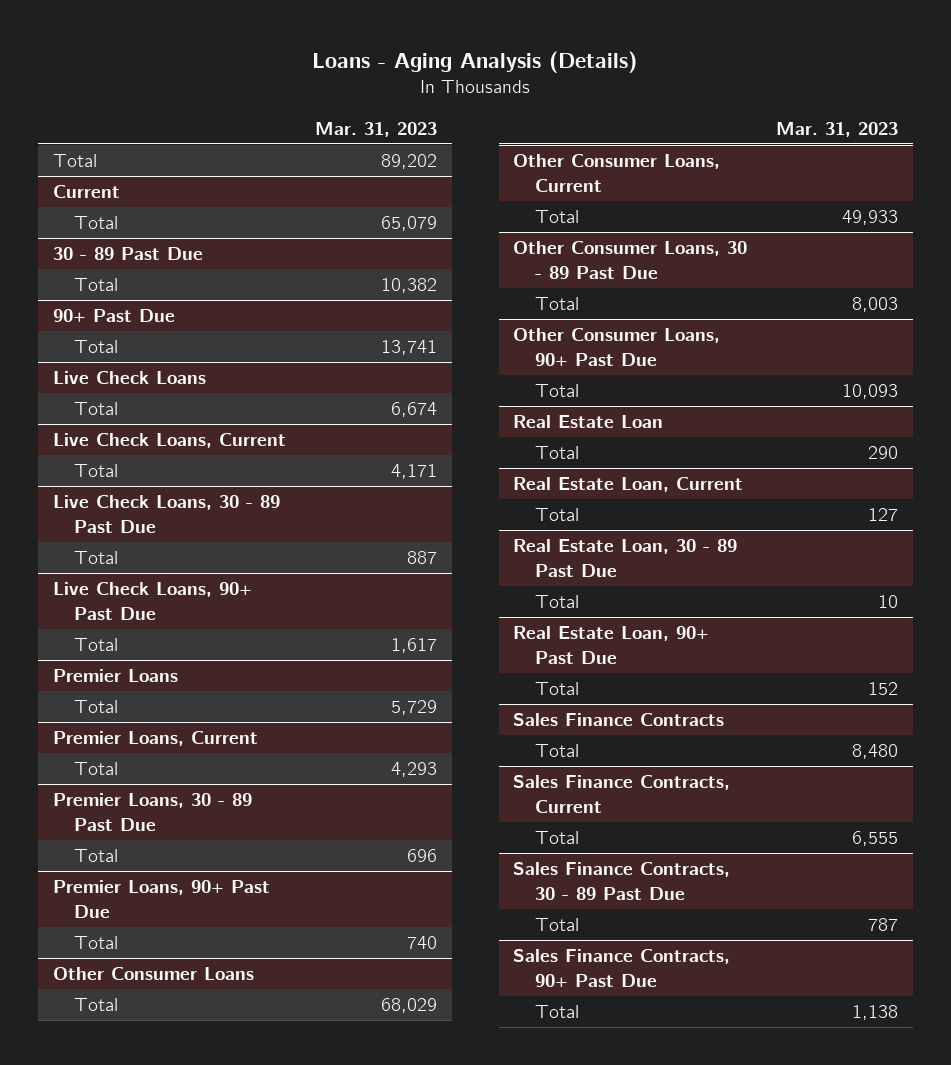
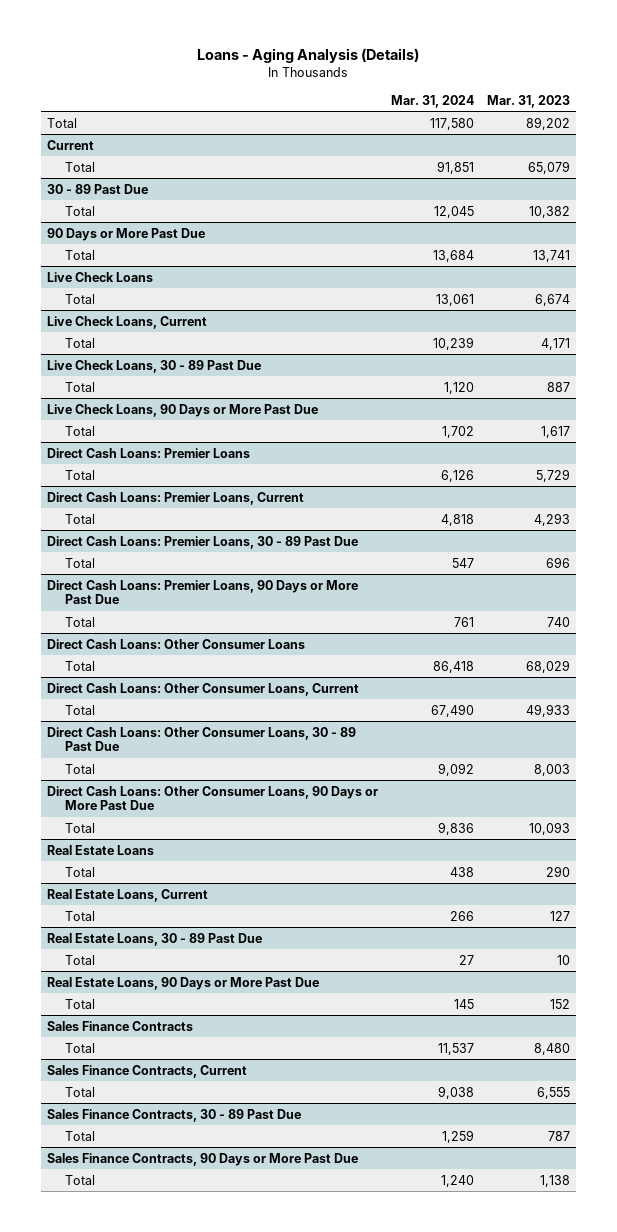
- | Mar. 31, 2023
+ | Mar. 31, 2024 | Mar. 31, 2023
- 90+ Past Due
+ 90 Days or More Past Due
- Live Check Loans, 90+ Past Due
+ Live Check Loans, 90 Days or More Past Due
- Premier Loans
+ Direct Cash Loans: Premier Loans
- Premier Loans, Current
+ Direct Cash Loans: Premier Loans, Current
- Premier Loans, 30 - 89 Past Due
+ Direct Cash Loans: Premier Loans, 30 - 89 Past Due
- Premier Loans, 90+ Past Due
+ Direct Cash Loans: Premier Loans, 90 Days or More Past Due
- Other Consumer Loans
+ Direct Cash Loans: Other Consumer Loans
- Other Consumer Loans, Current
+ Direct Cash Loans: Other Consumer Loans, Current
- Other Consumer Loans, 30 - 89 Past Due
+ Direct Cash Loans: Other Consumer Loans, 30 - 89 Past Due
- Other Consumer Loans, 90+ Past Due
+ Direct Cash Loans: Other Consumer Loans, 90 Days or More Past Due
- Real Estate Loan
+ Real Estate Loans
- Real Estate Loan, Current
+ Real Estate Loans, Current
- Real Estate Loan, 30 - 89 Past Due
+ Real Estate Loans, 30 - 89 Past Due
- Real Estate Loan, 90+ Past Due
+ Real Estate Loans, 90 Days or More Past Due
- Sales Finance Contracts, 90+ Past Due
+ Sales Finance Contracts, 90 Days or More Past Due

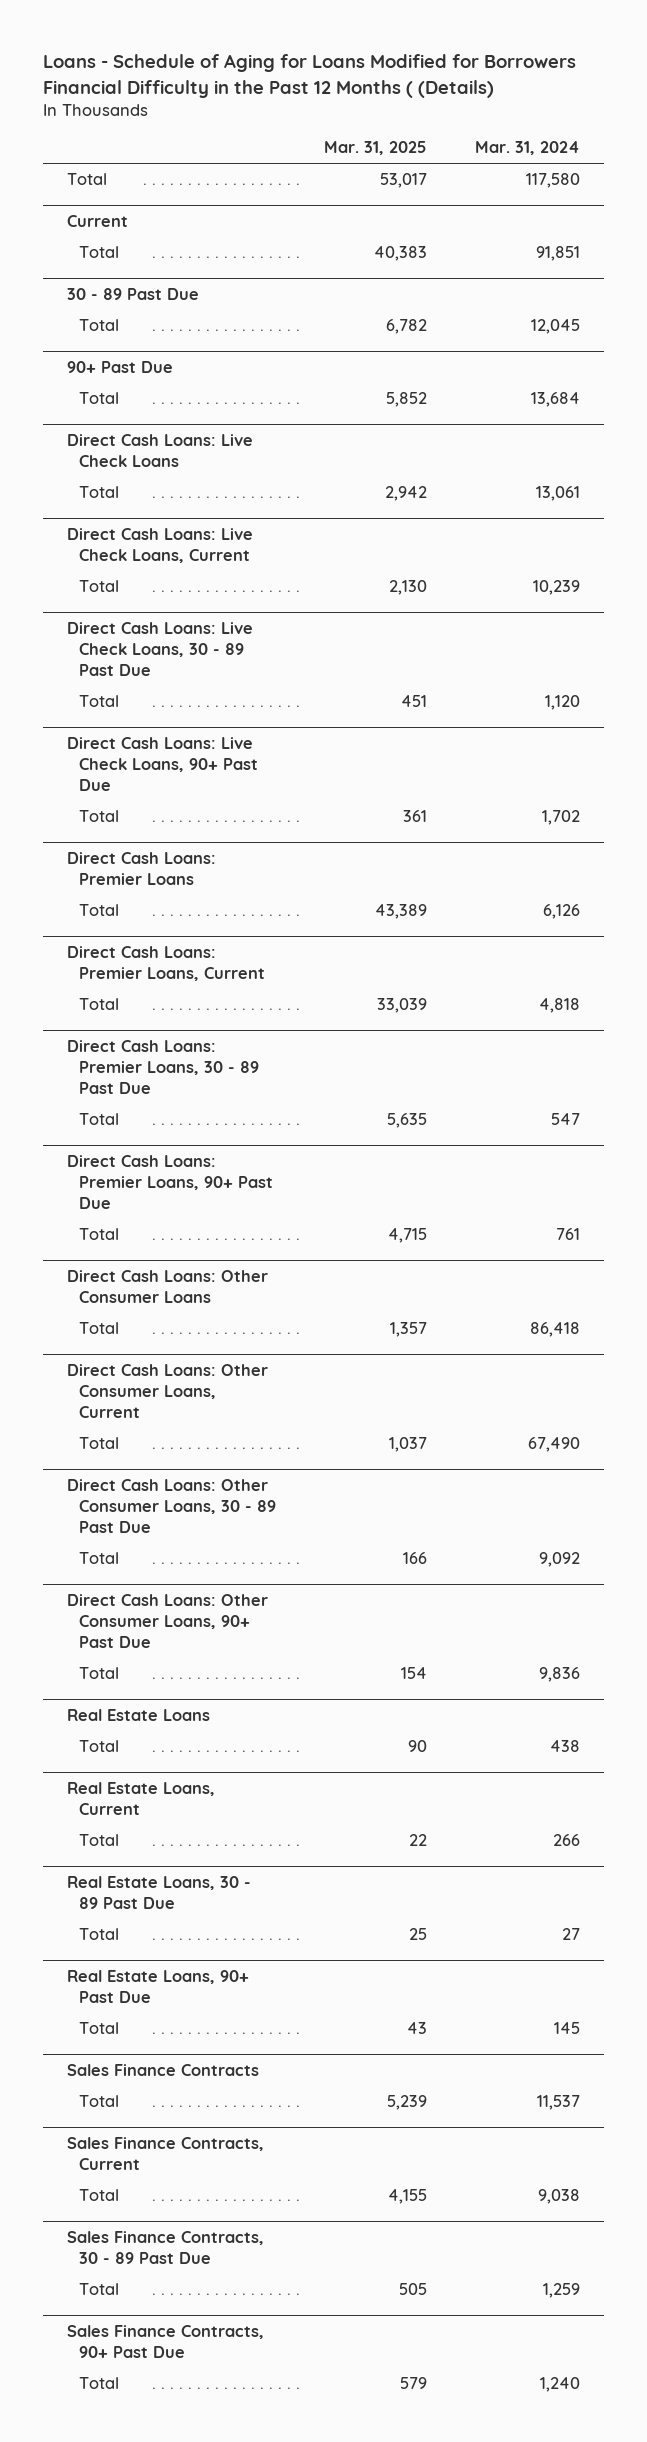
- Loans - Aging Analysis (Details)
+ Loans - Schedule of Aging for Loans Modified for Borrowers Financial Difficulty in the Past 12 Months ( (Details)
- | Mar. 31, 2024 | Mar. 31, 2023
+ | Mar. 31, 2025 | Mar. 31, 2024
- 90 Days or More Past Due
+ 90+ Past Due
- Live Check Loans
+ Direct Cash Loans: Live Check Loans
- Live Check Loans, Current
+ Direct Cash Loans: Live Check Loans, Current
- Live Check Loans, 30 - 89 Past Due
+ Direct Cash Loans: Live Check Loans, 30 - 89 Past Due
- Live Check Loans, 90 Days or More Past Due
+ Direct Cash Loans: Live Check Loans, 90+ Past Due
- Direct Cash Loans: Premier Loans, 90 Days or More Past Due
+ Direct Cash Loans: Premier Loans, 90+ Past Due
- Direct Cash Loans: Other Consumer Loans, 90 Days or More Past Due
+ Direct Cash Loans: Other Consumer Loans, 90+ Past Due
- Real Estate Loans, 90 Days or More Past Due
+ Real Estate Loans, 90+ Past Due
- Sales Finance Contracts, 90 Days or More Past Due
+ Sales Finance Contracts, 90+ Past Due

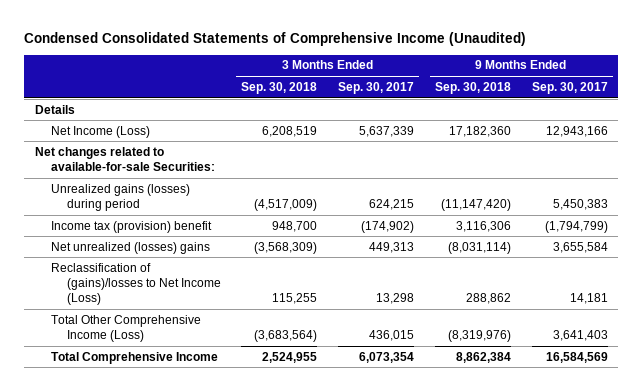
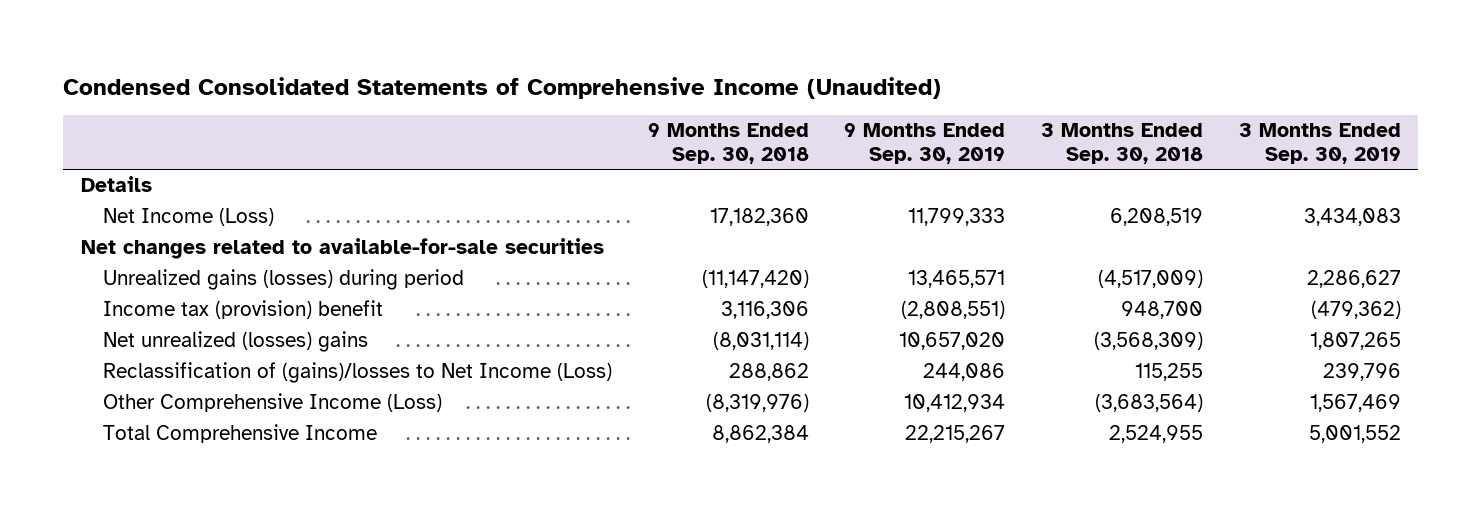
- | 3 Months Ended Sep. 30, 2018 | 3 Months Ended Sep. 30, 2017 | 9 Months Ended Sep. 30, 2018 | 9 Months Ended Sep. 30, 2017
+ | 9 Months Ended Sep. 30, 2018 | 9 Months Ended Sep. 30, 2019 | 3 Months Ended Sep. 30, 2018 | 3 Months Ended Sep. 30, 2019
- Net changes related to available-for-sale Securities:
+ Net changes related to available-for-sale securities
- Total Other Comprehensive Income (Loss) | (3,683,564) | 436,015 | (8,319,976) | 3,641,403
+ Other Comprehensive Income (Loss) | (8,319,976) | 10,412,934 | (3,683,564) | 1,567,469

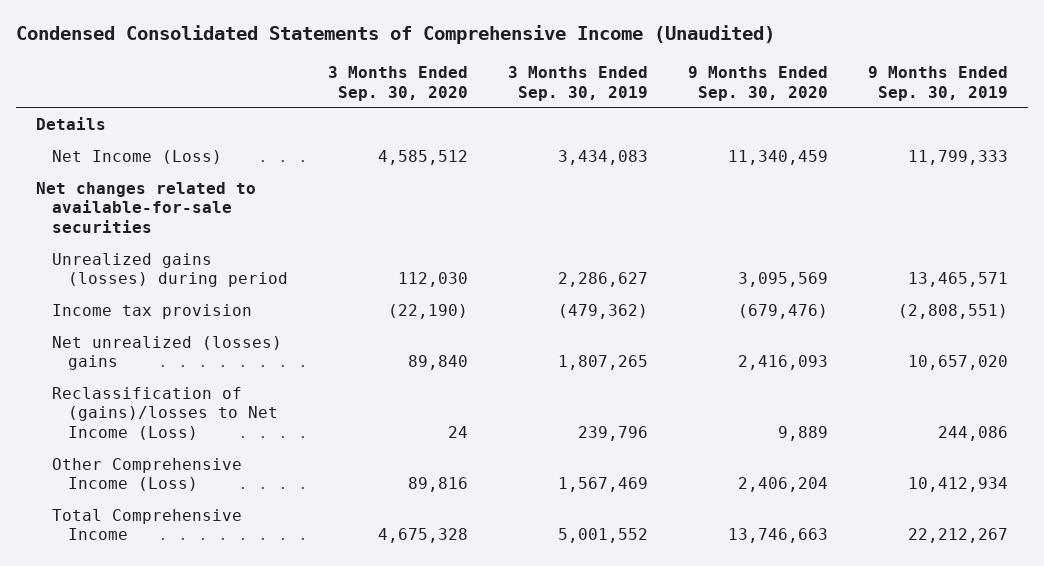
- | 9 Months Ended Sep. 30, 2018 | 9 Months Ended Sep. 30, 2019 | 3 Months Ended Sep. 30, 2018 | 3 Months Ended Sep. 30, 2019
+ | 3 Months Ended Sep. 30, 2020 | 3 Months Ended Sep. 30, 2019 | 9 Months Ended Sep. 30, 2020 | 9 Months Ended Sep. 30, 2019
- Income tax (provision) benefit | 3,116,306 | (2,808,551) | 948,700 | (479,362)
+ Income tax provision | (22,190) | (479,362) | (679,476) | (2,808,551)
- Total Comprehensive Income | 8,862,384 | 22,215,267 | 2,524,955 | 5,001,552
+ Total Comprehensive Income | 4,675,328 | 5,001,552 | 13,746,663 | 22,212,267

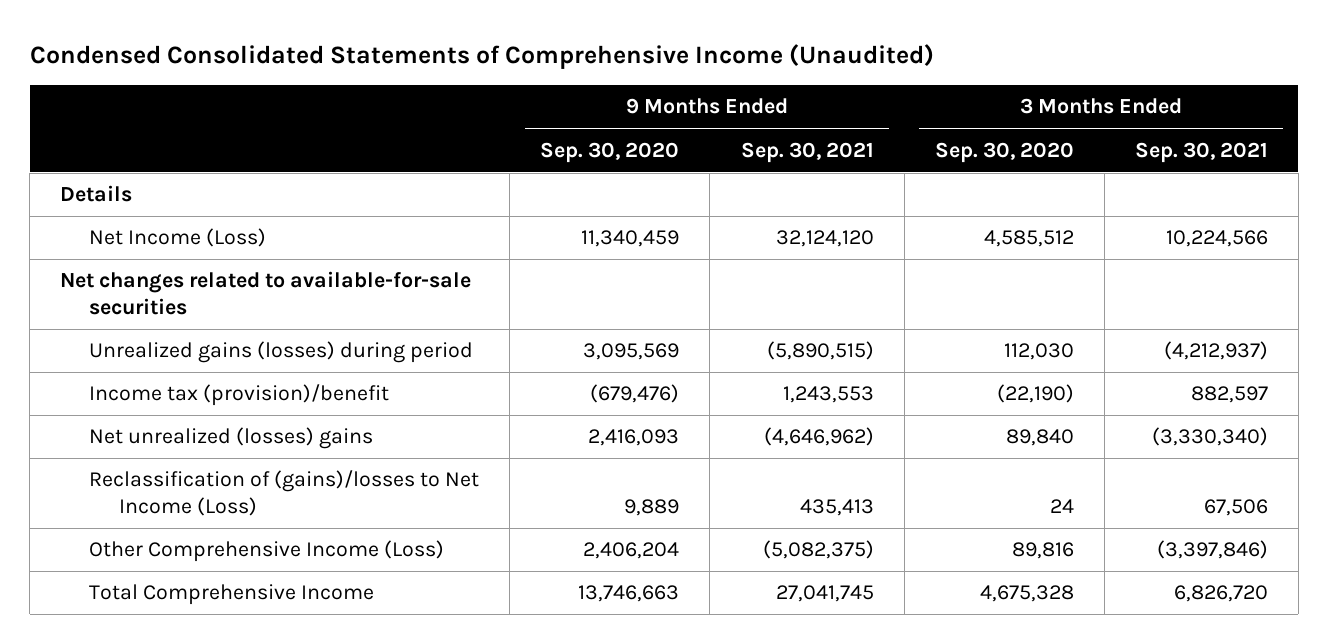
- | 3 Months Ended Sep. 30, 2020 | 3 Months Ended Sep. 30, 2019 | 9 Months Ended Sep. 30, 2020 | 9 Months Ended Sep. 30, 2019
+ | 9 Months Ended Sep. 30, 2020 | 9 Months Ended Sep. 30, 2021 | 3 Months Ended Sep. 30, 2020 | 3 Months Ended Sep. 30, 2021
- Income tax provision | (22,190) | (479,362) | (679,476) | (2,808,551)
+ Income tax (provision)/benefit | (679,476) | 1,243,553 | (22,190) | 882,597

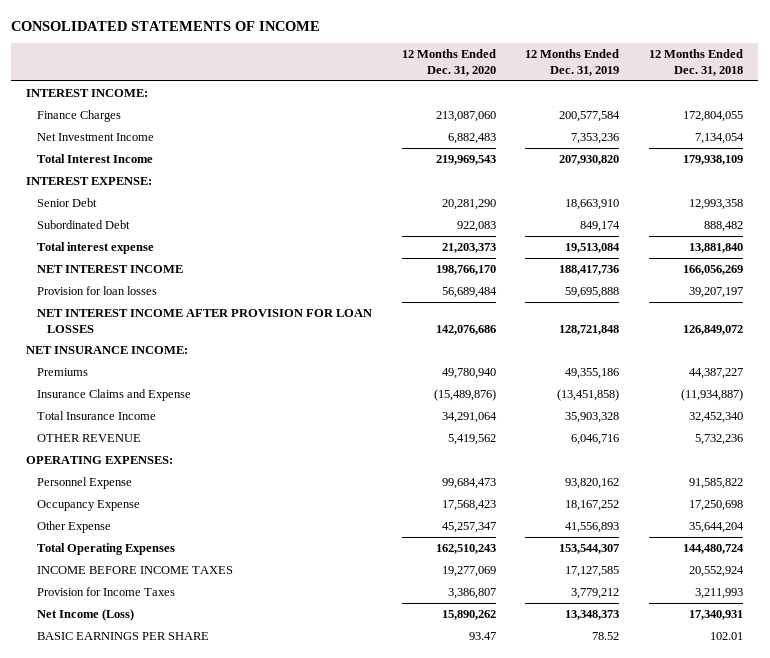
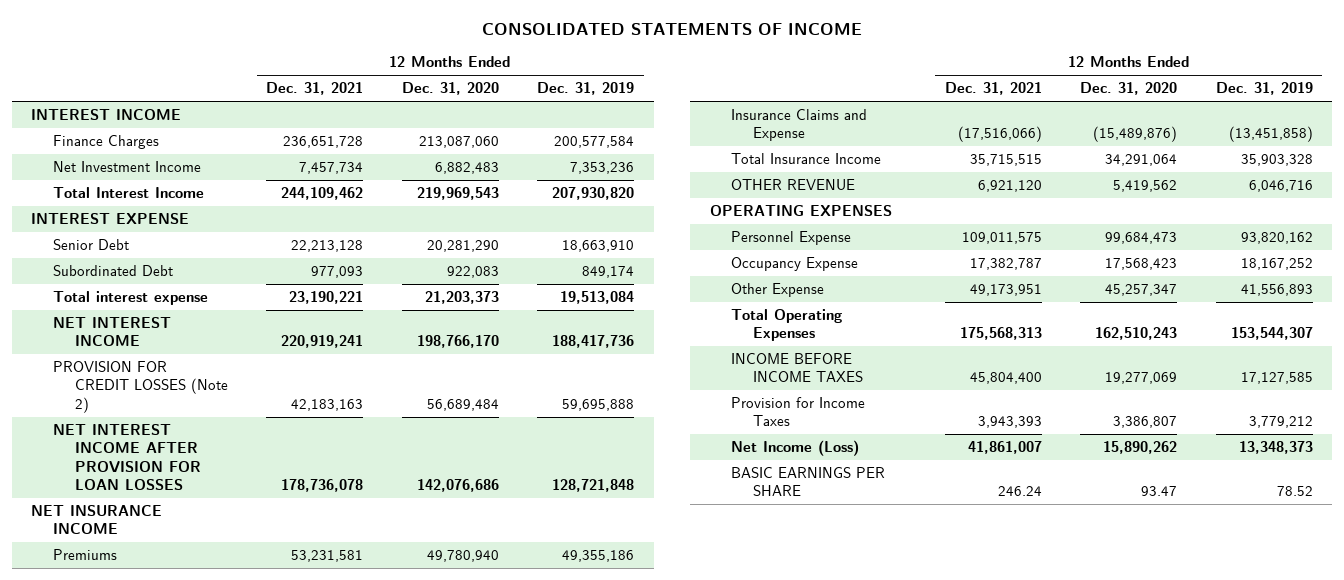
- | 12 Months Ended Dec. 31, 2020 | 12 Months Ended Dec. 31, 2019 | 12 Months Ended Dec. 31, 2018
+ | 12 Months Ended Dec. 31, 2021 | 12 Months Ended Dec. 31, 2020 | 12 Months Ended Dec. 31, 2019
- INTEREST INCOME:
+ INTEREST INCOME
- INTEREST EXPENSE:
+ INTEREST EXPENSE
- Provision for loan losses | 56,689,484 | 59,695,888 | 39,207,197
+ PROVISION FOR CREDIT LOSSES (Note 2) | 42,183,163 | 56,689,484 | 59,695,888
- NET INSURANCE INCOME:
+ NET INSURANCE INCOME
- OPERATING EXPENSES:
+ OPERATING EXPENSES

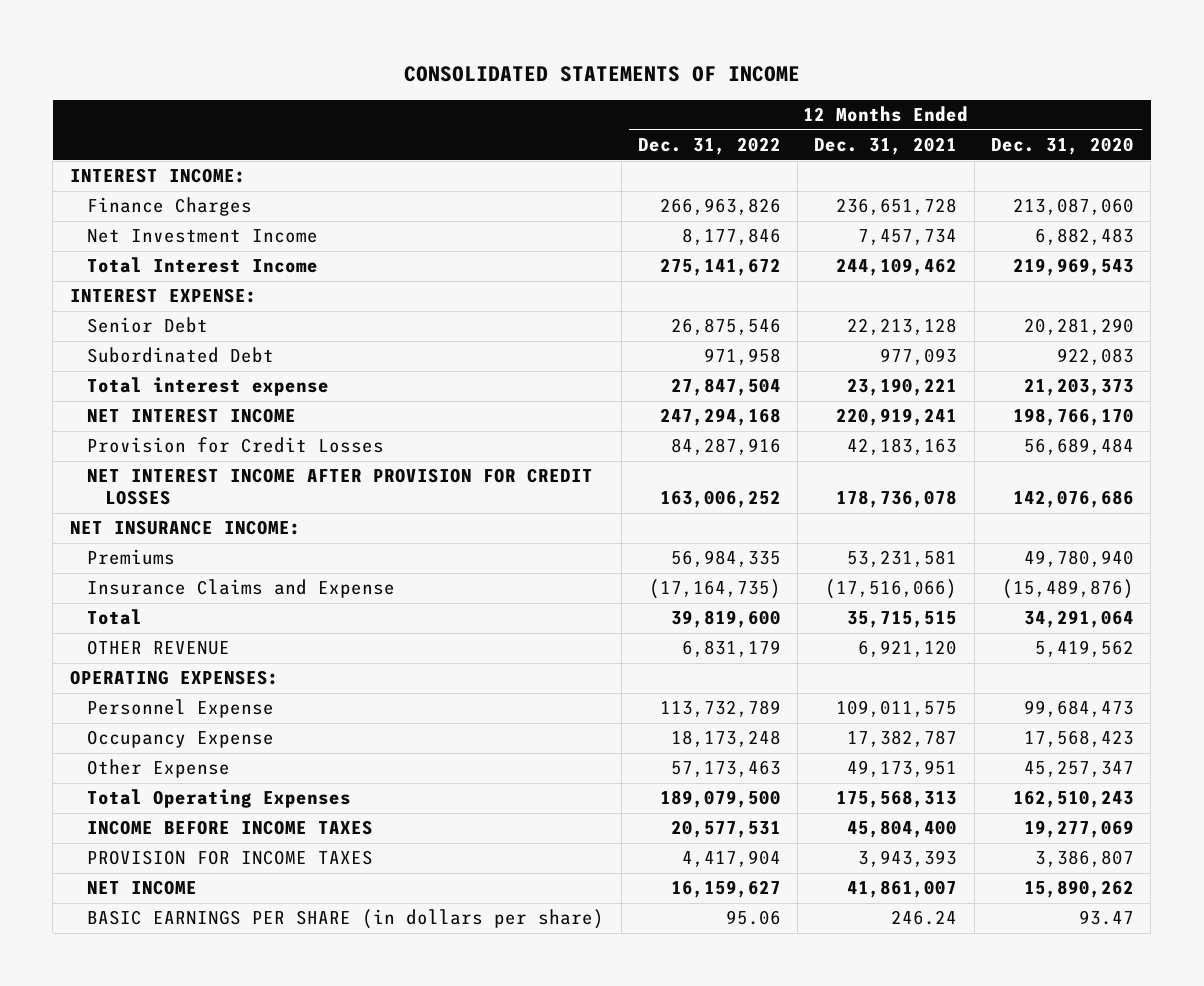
- | 12 Months Ended Dec. 31, 2021 | 12 Months Ended Dec. 31, 2020 | 12 Months Ended Dec. 31, 2019
+ | 12 Months Ended Dec. 31, 2022 | 12 Months Ended Dec. 31, 2021 | 12 Months Ended Dec. 31, 2020
- INTEREST INCOME
+ INTEREST INCOME:
- INTEREST EXPENSE
+ INTEREST EXPENSE:
- PROVISION FOR CREDIT LOSSES (Note 2) | 42,183,163 | 56,689,484 | 59,695,888
- NET INTEREST INCOME AFTER PROVISION FOR LOAN LOSSES | 178,736,078 | 142,076,686 | 128,721,848
- NET INSURANCE INCOME
+ Provision for Credit Losses | 84,287,916 | 42,183,163 | 56,689,484
+ NET INTEREST INCOME AFTER PROVISION FOR CREDIT LOSSES | 163,006,252 | 178,736,078 | 142,076,686
+ NET INSURANCE INCOME:
- Total Insurance Income | 35,715,515 | 34,291,064 | 35,903,328
+ Total | 39,819,600 | 35,715,515 | 34,291,064
- OPERATING EXPENSES
+ OPERATING EXPENSES:
- Provision for Income Taxes | 3,943,393 | 3,386,807 | 3,779,212
- Net Income (Loss) | 41,861,007 | 15,890,262 | 13,348,373
- BASIC EARNINGS PER SHARE | 246.24 | 93.47 | 78.52
+ PROVISION FOR INCOME TAXES | 4,417,904 | 3,943,393 | 3,386,807
+ NET INCOME | 16,159,627 | 41,861,007 | 15,890,262
+ BASIC EARNINGS PER SHARE (in dollars per share) | 95.06 | 246.24 | 93.47

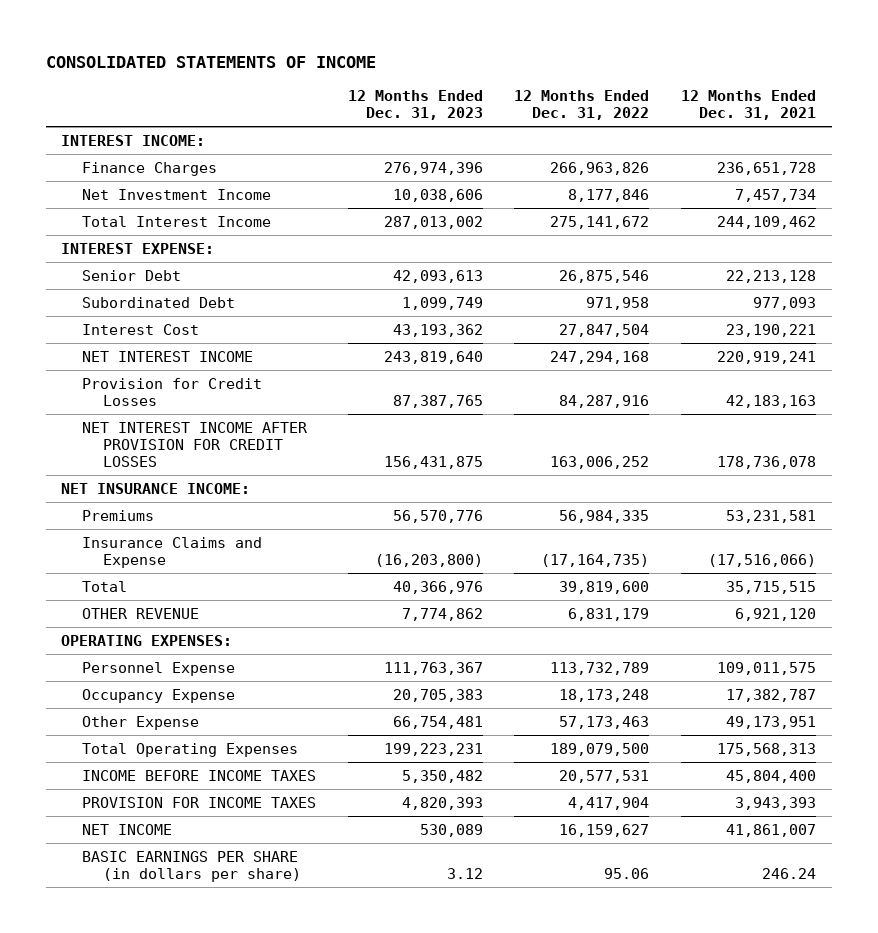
- | 12 Months Ended Dec. 31, 2022 | 12 Months Ended Dec. 31, 2021 | 12 Months Ended Dec. 31, 2020
+ | 12 Months Ended Dec. 31, 2023 | 12 Months Ended Dec. 31, 2022 | 12 Months Ended Dec. 31, 2021
- Total interest expense | 27,847,504 | 23,190,221 | 21,203,373
+ Interest Cost | 43,193,362 | 27,847,504 | 23,190,221

